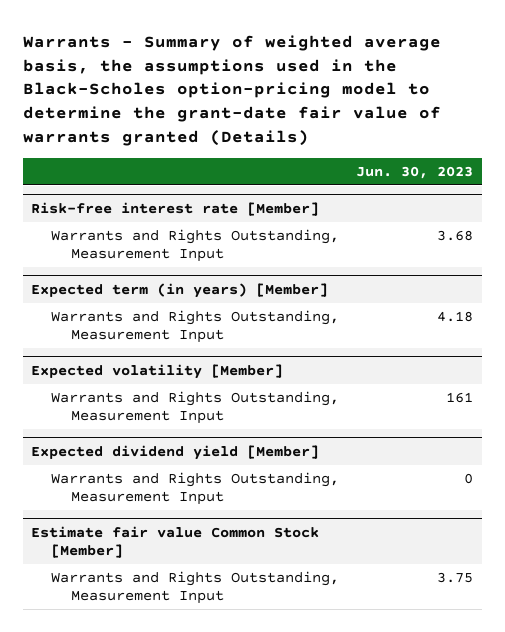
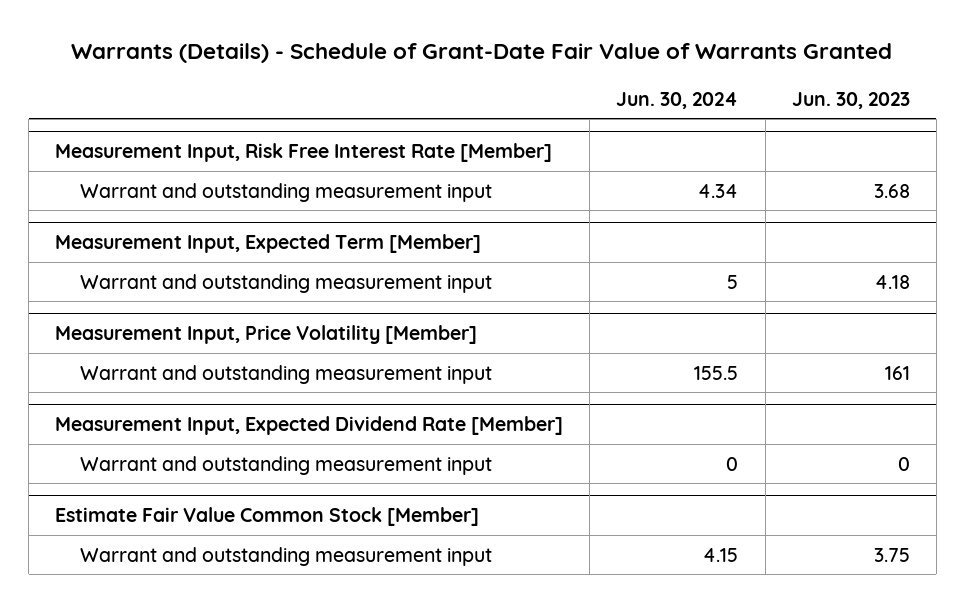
- Warrants - Summary of weighted average basis, the assumptions used in the Black-Scholes option-pricing model to determine the grant-date fair value of warrants granted (Details)
+ Warrants (Details) - Schedule of Grant-Date Fair Value of Warrants Granted
- | Jun. 30, 2023
+ | Jun. 30, 2024 | Jun. 30, 2023
- Risk-free interest rate [Member]
- Warrants and Rights Outstanding, Measurement Input | 3.68
- Expected term (in years) [Member]
- Warrants and Rights Outstanding, Measurement Input | 4.18
- Expected volatility [Member]
- Warrants and Rights Outstanding, Measurement Input | 161
- Expected dividend yield [Member]
- Warrants and Rights Outstanding, Measurement Input | 0
- Estimate fair value Common Stock [Member]
- Warrants and Rights Outstanding, Measurement Input | 3.75
+ Measurement Input, Risk Free Interest Rate [Member]
+ Warrant and outstanding measurement input | 4.34 | 3.68
+ Measurement Input, Expected Term [Member]
+ Warrant and outstanding measurement input | 5 | 4.18
+ Measurement Input, Price Volatility [Member]
+ Warrant and outstanding measurement input | 155.5 | 161
+ Measurement Input, Expected Dividend Rate [Member]
+ Warrant and outstanding measurement input | 0 | 0
+ Estimate Fair Value Common Stock [Member]
+ Warrant and outstanding measurement input | 4.15 | 3.75

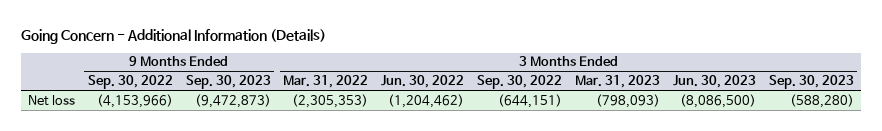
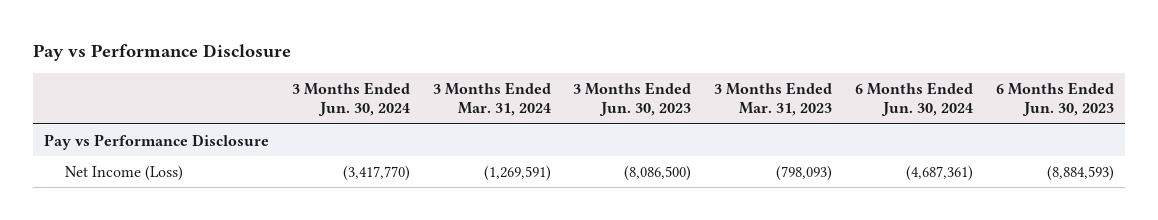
- Going Concern - Additional Information (Details)
+ Pay vs Performance Disclosure
- | 9 Months Ended Sep. 30, 2022 | 9 Months Ended Sep. 30, 2023 | 3 Months Ended Mar. 31, 2022 | 3 Months Ended Jun. 30, 2022 | 3 Months Ended Sep. 30, 2022 | 3 Months Ended Mar. 31, 2023 | 3 Months Ended Jun. 30, 2023 | 3 Months Ended Sep. 30, 2023
+ | 3 Months Ended Jun. 30, 2024 | 3 Months Ended Mar. 31, 2024 | 3 Months Ended Jun. 30, 2023 | 3 Months Ended Mar. 31, 2023 | 6 Months Ended Jun. 30, 2024 | 6 Months Ended Jun. 30, 2023
- Net loss | (4,153,966) | (9,472,873) | (2,305,353) | (1,204,462) | (644,151) | (798,093) | (8,086,500) | (588,280)
+ Pay vs Performance Disclosure
+ Net Income (Loss) | (3,417,770) | (1,269,591) | (8,086,500) | (798,093) | (4,687,361) | (8,884,593)

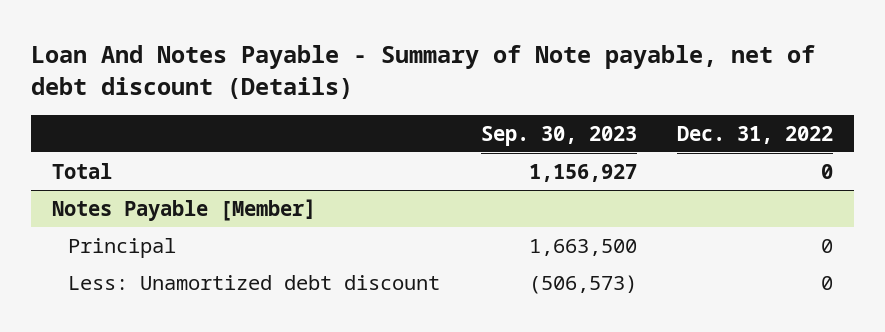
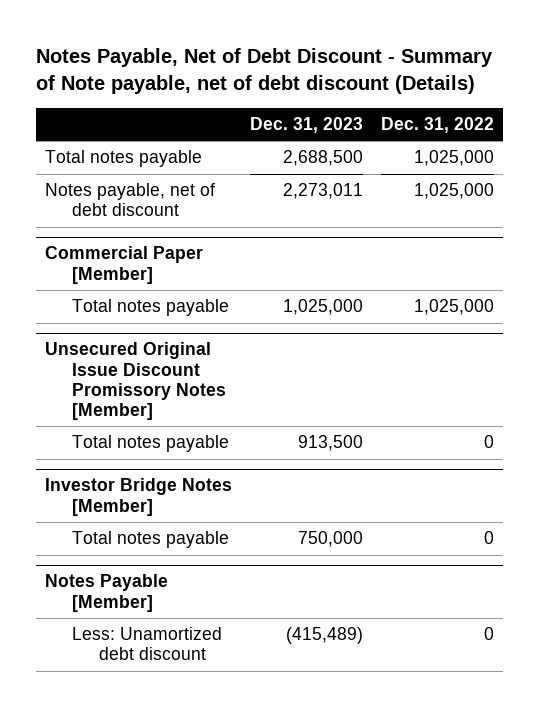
- Loan And Notes Payable - Summary of Note payable, net of debt discount (Details)
+ Notes Payable, Net of Debt Discount - Summary of Note payable, net of debt discount (Details)
- | Sep. 30, 2023 | Dec. 31, 2022
+ | Dec. 31, 2023 | Dec. 31, 2022
- Total | 1,156,927 | 0
+ Total notes payable | 2,688,500 | 1,025,000
+ Notes payable, net of debt discount | 2,273,011 | 1,025,000
+ Commercial Paper [Member]
+ Total notes payable | 1,025,000 | 1,025,000
+ Unsecured Original Issue Discount Promissory Notes [Member]
+ Total notes payable | 913,500 | 0
+ Investor Bridge Notes [Member]
+ Total notes payable | 750,000 | 0
@ Notes Payable [Member]
- Principal | 1,663,500 | 0

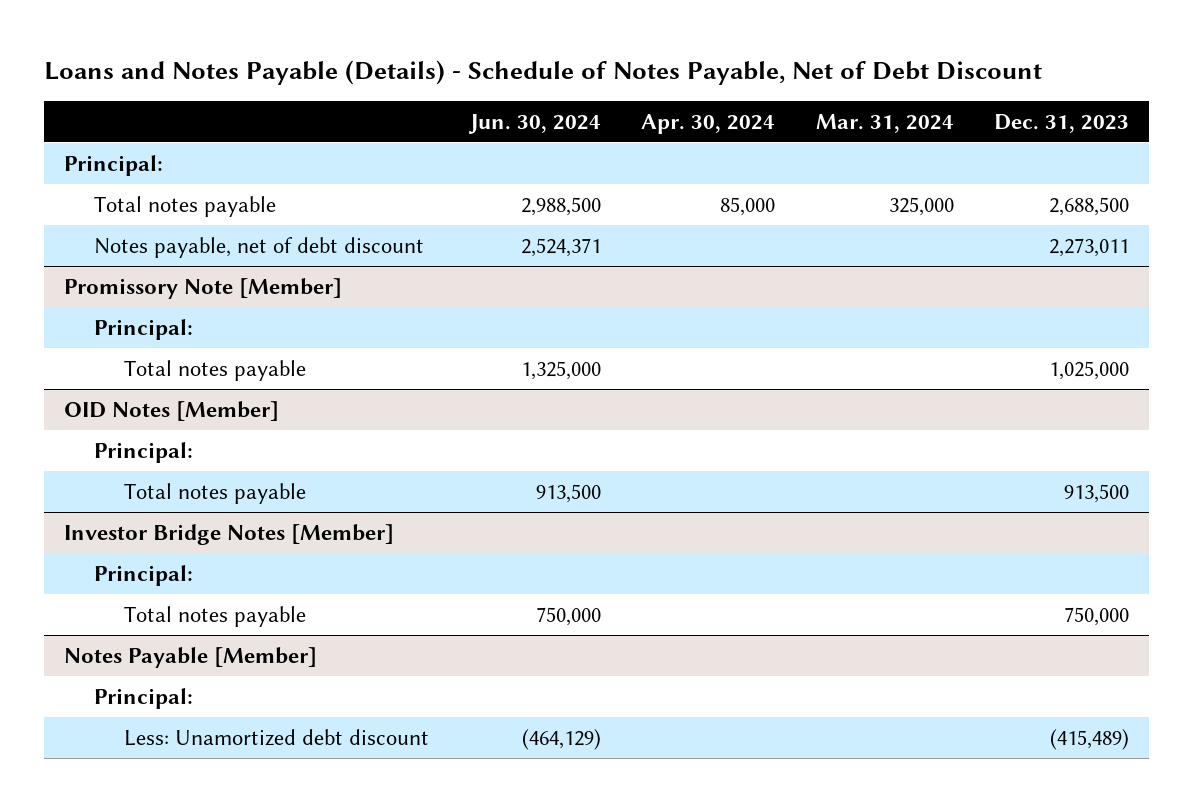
- Notes Payable, Net of Debt Discount - Summary of Note payable, net of debt discount (Details)
+ Loans and Notes Payable (Details) - Schedule of Notes Payable, Net of Debt Discount
- | Dec. 31, 2023 | Dec. 31, 2022
+ | Jun. 30, 2024 | Apr. 30, 2024 | Mar. 31, 2024 | Dec. 31, 2023
+ Principal:
- Commercial Paper [Member]
+ Promissory Note [Member]
+ Principal:
- Unsecured Original Issue Discount Promissory Notes [Member]
+ OID Notes [Member]
+ Principal:
@ Investor Bridge Notes [Member]
+ Principal:
@ Notes Payable [Member]
+ Principal:

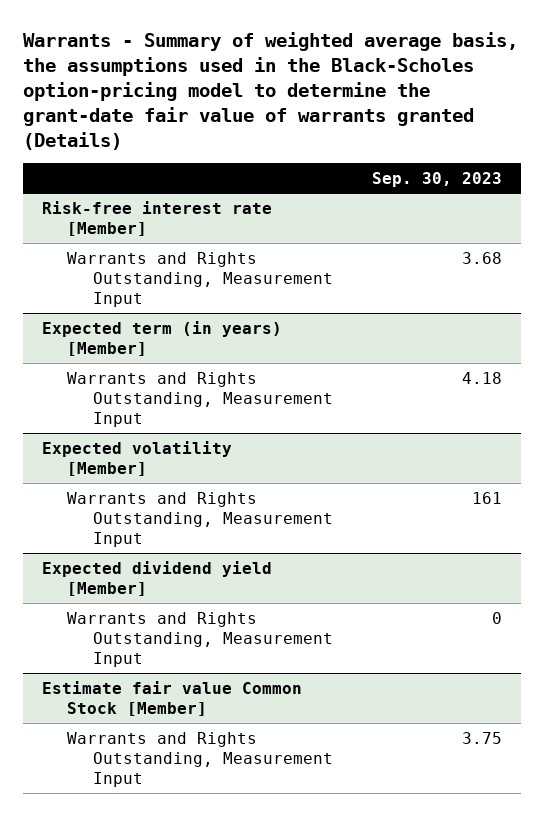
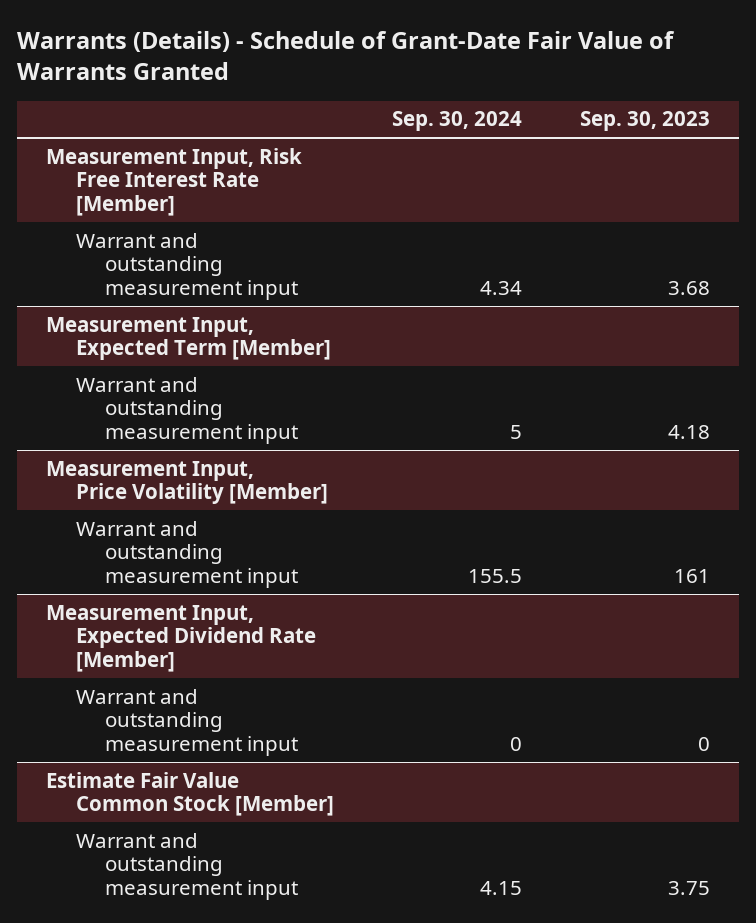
- Warrants - Summary of weighted average basis, the assumptions used in the Black-Scholes option-pricing model to determine the grant-date fair value of warrants granted (Details)
+ Warrants (Details) - Schedule of Grant-Date Fair Value of Warrants Granted
- | Sep. 30, 2023
+ | Sep. 30, 2024 | Sep. 30, 2023
- Risk-free interest rate [Member]
- Warrants and Rights Outstanding, Measurement Input | 3.68
- Expected term (in years) [Member]
- Warrants and Rights Outstanding, Measurement Input | 4.18
- Expected volatility [Member]
- Warrants and Rights Outstanding, Measurement Input | 161
- Expected dividend yield [Member]
- Warrants and Rights Outstanding, Measurement Input | 0
- Estimate fair value Common Stock [Member]
- Warrants and Rights Outstanding, Measurement Input | 3.75
+ Measurement Input, Risk Free Interest Rate [Member]
+ Warrant and outstanding measurement input | 4.34 | 3.68
+ Measurement Input, Expected Term [Member]
+ Warrant and outstanding measurement input | 5 | 4.18
+ Measurement Input, Price Volatility [Member]
+ Warrant and outstanding measurement input | 155.5 | 161
+ Measurement Input, Expected Dividend Rate [Member]
+ Warrant and outstanding measurement input | 0 | 0
+ Estimate Fair Value Common Stock [Member]
+ Warrant and outstanding measurement input | 4.15 | 3.75

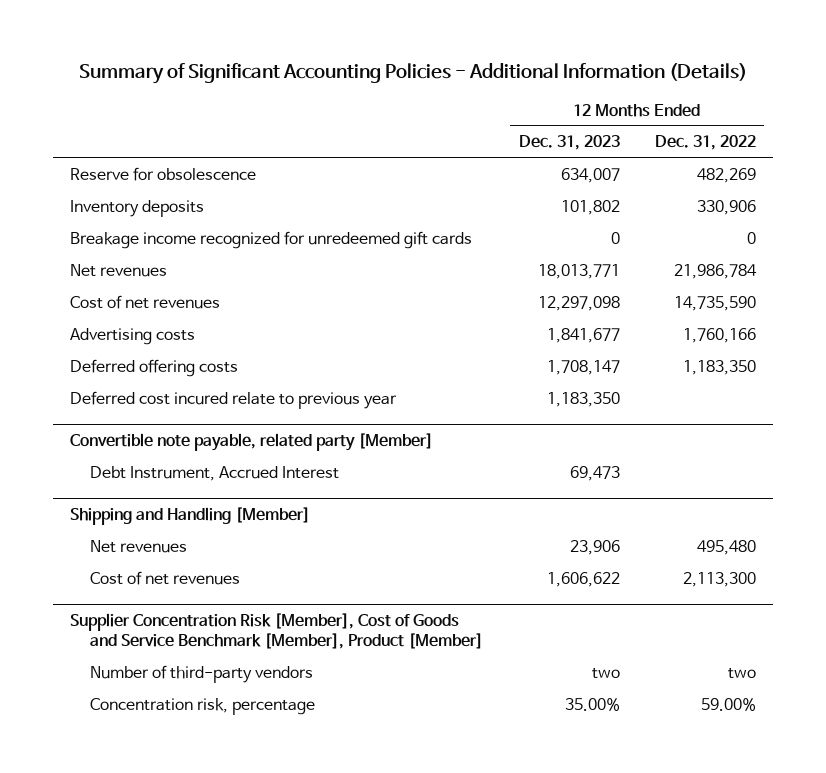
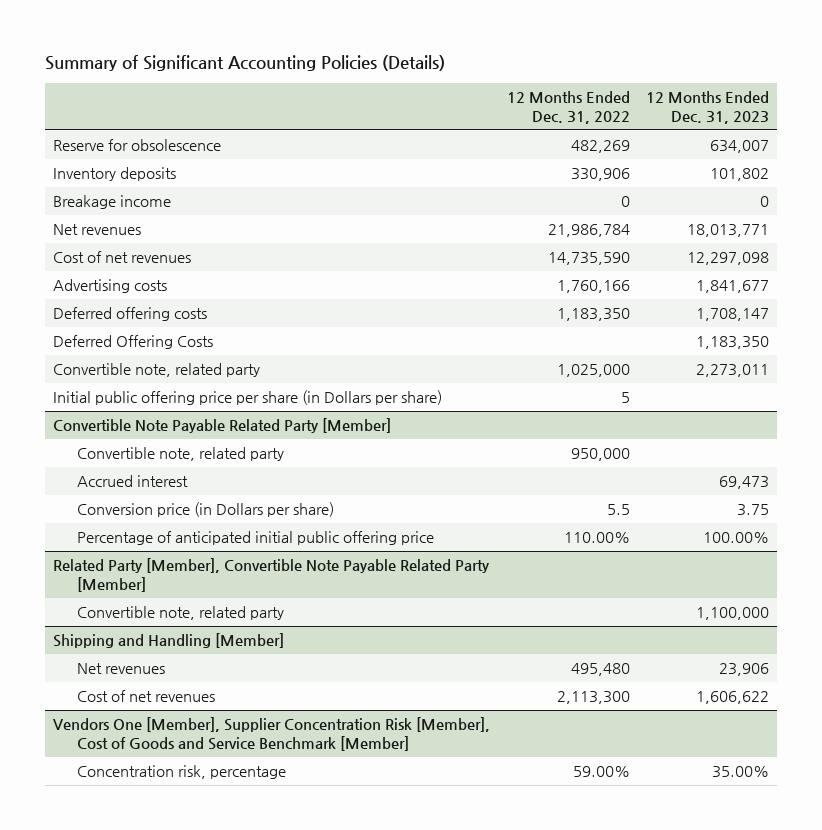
- Summary of Significant Accounting Policies - Additional Information (Details)
+ Summary of Significant Accounting Policies (Details)
- | 12 Months Ended Dec. 31, 2023 | 12 Months Ended Dec. 31, 2022
+ | 12 Months Ended Dec. 31, 2022 | 12 Months Ended Dec. 31, 2023
- Breakage income recognized for unredeemed gift cards | 0 | 0
+ Breakage income | 0 | 0
- Deferred cost incured relate to previous year | 1,183,350 |
- Convertible note payable, related party [Member]
- Debt Instrument, Accrued Interest | 69,473 |
+ Deferred Offering Costs | | 1,183,350
+ Convertible note, related party | 1,025,000 | 2,273,011
+ Initial public offering price per share (in Dollars per share) | 5 |
+ Convertible Note Payable Related Party [Member]
+ Convertible note, related party | 950,000 |
+ Accrued interest | | 69,473
+ Conversion price (in Dollars per share) | 5.5 | 3.75
+ Percentage of anticipated initial public offering price | 110.00% | 100.00%
+ Related Party [Member], Convertible Note Payable Related Party [Member]
+ Convertible note, related party | | 1,100,000
- Supplier Concentration Risk [Member], Cost of Goods and Service Benchmark [Member], Product [Member]
- Number of third-party vendors | two | two
+ Vendors One [Member], Supplier Concentration Risk [Member], Cost of Goods and Service Benchmark [Member]

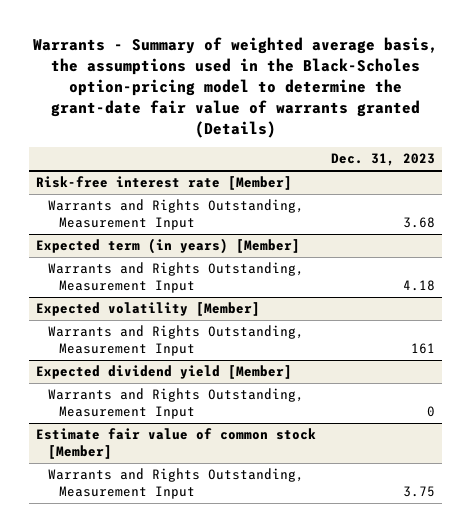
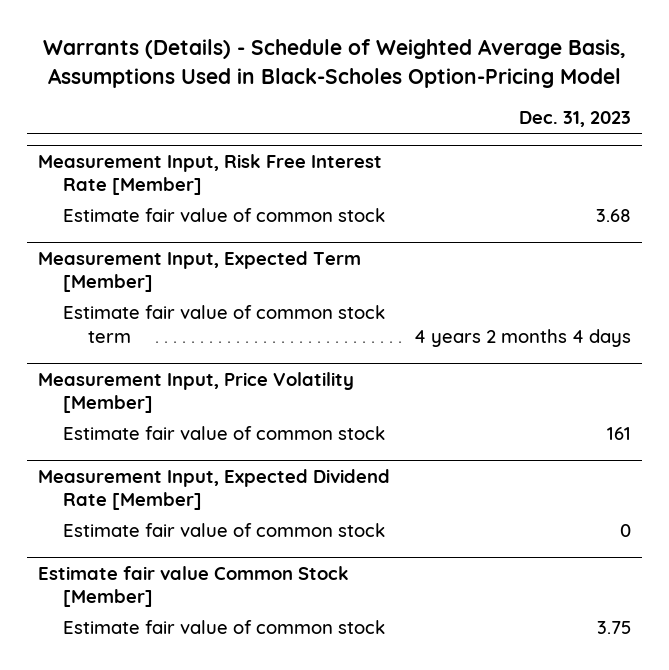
- Warrants - Summary of weighted average basis, the assumptions used in the Black-Scholes option-pricing model to determine the grant-date fair value of warrants granted (Details)
+ Warrants (Details) - Schedule of Weighted Average Basis, Assumptions Used in Black-Scholes Option-Pricing Model
- Risk-free interest rate [Member]
- Warrants and Rights Outstanding, Measurement Input | 3.68
- Expected term (in years) [Member]
- Warrants and Rights Outstanding, Measurement Input | 4.18
- Expected volatility [Member]
- Warrants and Rights Outstanding, Measurement Input | 161
- Expected dividend yield [Member]
- Warrants and Rights Outstanding, Measurement Input | 0
- Estimate fair value of common stock [Member]
- Warrants and Rights Outstanding, Measurement Input | 3.75
+ Measurement Input, Risk Free Interest Rate [Member]
+ Estimate fair value of common stock | 3.68
+ Measurement Input, Expected Term [Member]
+ Estimate fair value of common stock term | 4 years 2 months 4 days
+ Measurement Input, Price Volatility [Member]
+ Estimate fair value of common stock | 161
+ Measurement Input, Expected Dividend Rate [Member]
+ Estimate fair value of common stock | 0
+ Estimate fair value Common Stock [Member]
+ Estimate fair value of common stock | 3.75

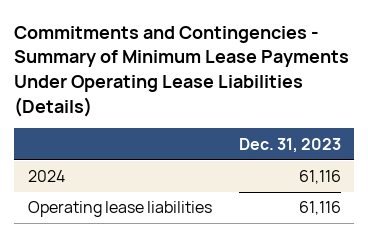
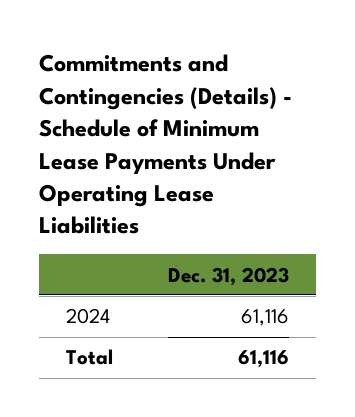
- Commitments and Contingencies - Summary of Minimum Lease Payments Under Operating Lease Liabilities (Details)
+ Commitments and Contingencies (Details) - Schedule of Minimum Lease Payments Under Operating Lease Liabilities
- Operating lease liabilities | 61,116
+ Total | 61,116

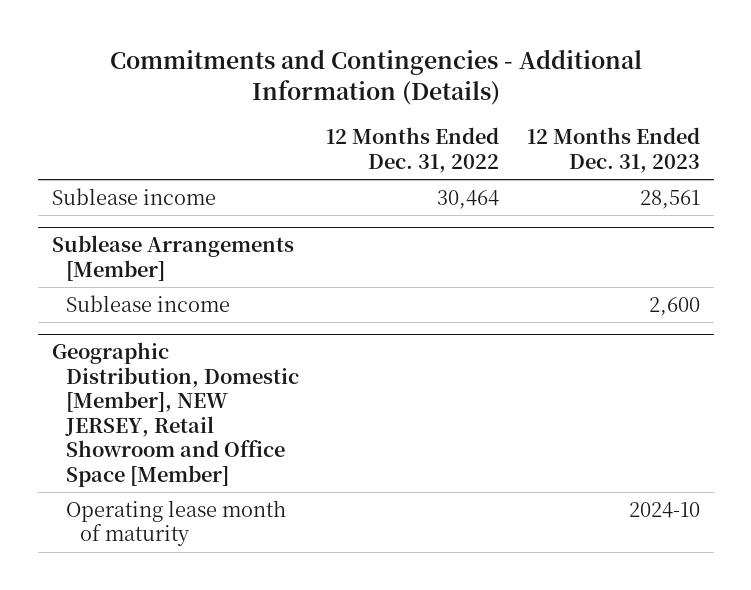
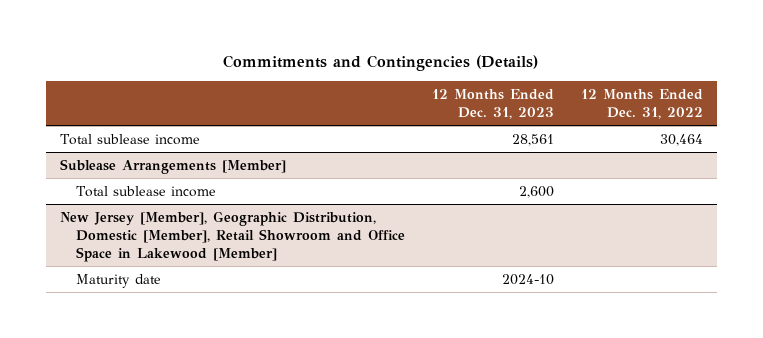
- Commitments and Contingencies - Additional Information (Details)
+ Commitments and Contingencies (Details)
- | 12 Months Ended Dec. 31, 2022 | 12 Months Ended Dec. 31, 2023
+ | 12 Months Ended Dec. 31, 2023 | 12 Months Ended Dec. 31, 2022
- Sublease income | 30,464 | 28,561
+ Total sublease income | 28,561 | 30,464
@ Sublease Arrangements [Member]
- Sublease income | | 2,600
- Geographic Distribution, Domestic [Member], NEW JERSEY, Retail Showroom and Office Space [Member]
- Operating lease month of maturity | | 2024-10
@ Sublease Arrangements [Member]
+ Total sublease income | 2,600 |
+ New Jersey [Member], Geographic Distribution, Domestic [Member], Retail Showroom and Office Space in Lakewood [Member]
+ Maturity date | 2024-10 |

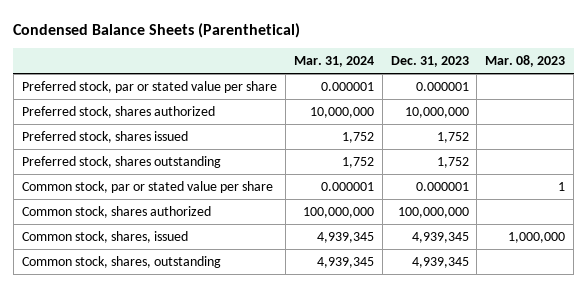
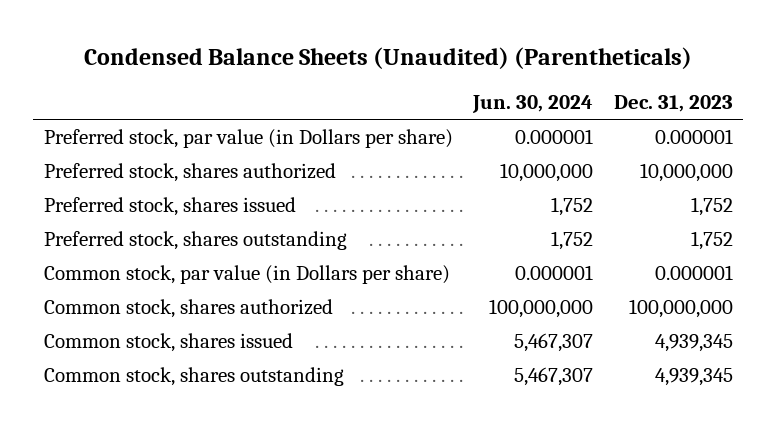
- Condensed Balance Sheets (Parenthetical)
+ Condensed Balance Sheets (Unaudited) (Parentheticals)
- | Mar. 31, 2024 | Dec. 31, 2023 | Mar. 08, 2023
+ | Jun. 30, 2024 | Dec. 31, 2023
- Preferred stock, par or stated value per share | 0.000001 | 0.000001 |
+ Preferred stock, par value (in Dollars per share) | 0.000001 | 0.000001
- Common stock, par or stated value per share | 0.000001 | 0.000001 | 1
+ Common stock, par value (in Dollars per share) | 0.000001 | 0.000001
- Common stock, shares, issued | 4,939,345 | 4,939,345 | 1,000,000
- Common stock, shares, outstanding | 4,939,345 | 4,939,345 |
+ Common stock, shares issued | 5,467,307 | 4,939,345
+ Common stock, shares outstanding | 5,467,307 | 4,939,345

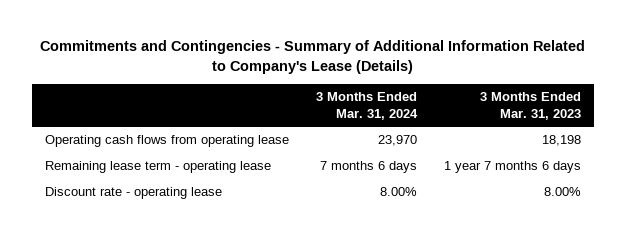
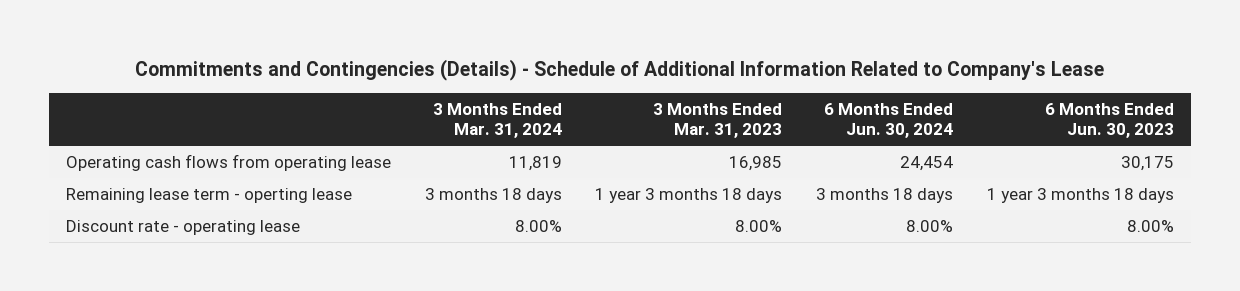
- Commitments and Contingencies - Summary of Additional Information Related to Company's Lease (Details)
+ Commitments and Contingencies (Details) - Schedule of Additional Information Related to Company's Lease
- | 3 Months Ended Mar. 31, 2024 | 3 Months Ended Mar. 31, 2023
+ | 3 Months Ended Mar. 31, 2024 | 3 Months Ended Mar. 31, 2023 | 6 Months Ended Jun. 30, 2024 | 6 Months Ended Jun. 30, 2023
- Operating cash flows from operating lease | 23,970 | 18,198
- Remaining lease term - operating lease | 7 months 6 days | 1 year 7 months 6 days
+ Operating cash flows from operating lease | 11,819 | 16,985 | 24,454 | 30,175
+ Remaining lease term - operting lease | 3 months 18 days | 1 year 3 months 18 days | 3 months 18 days | 1 year 3 months 18 days

